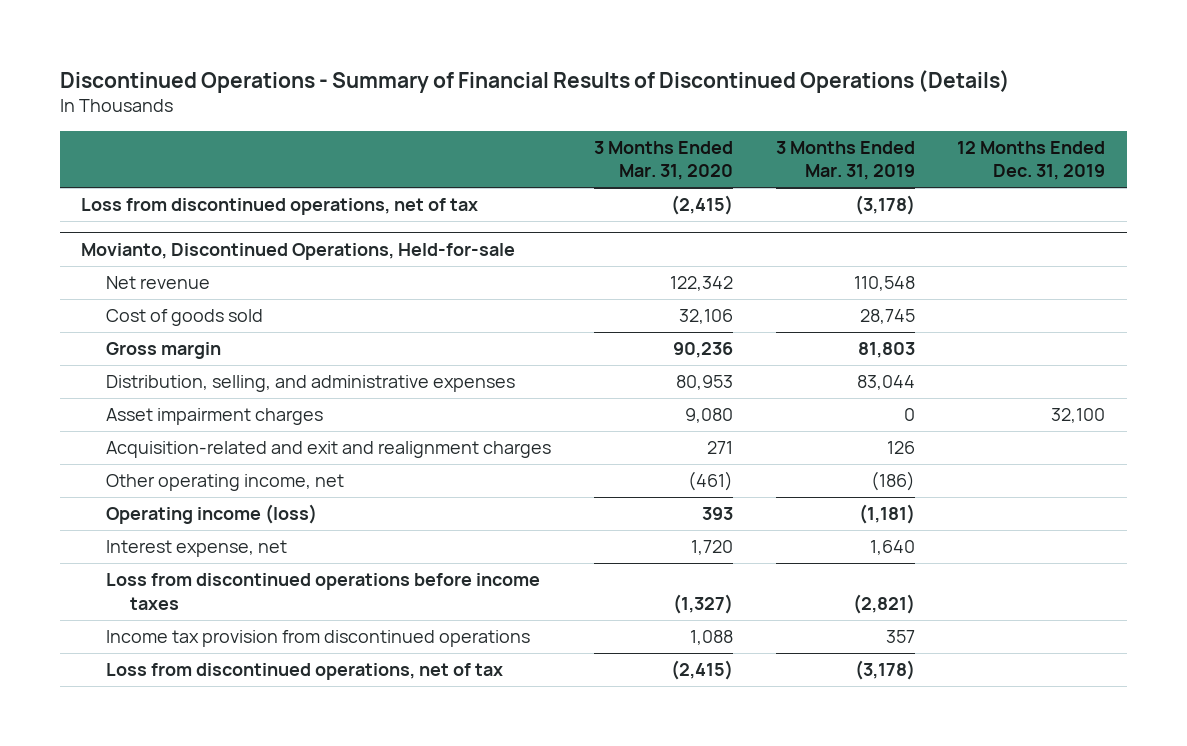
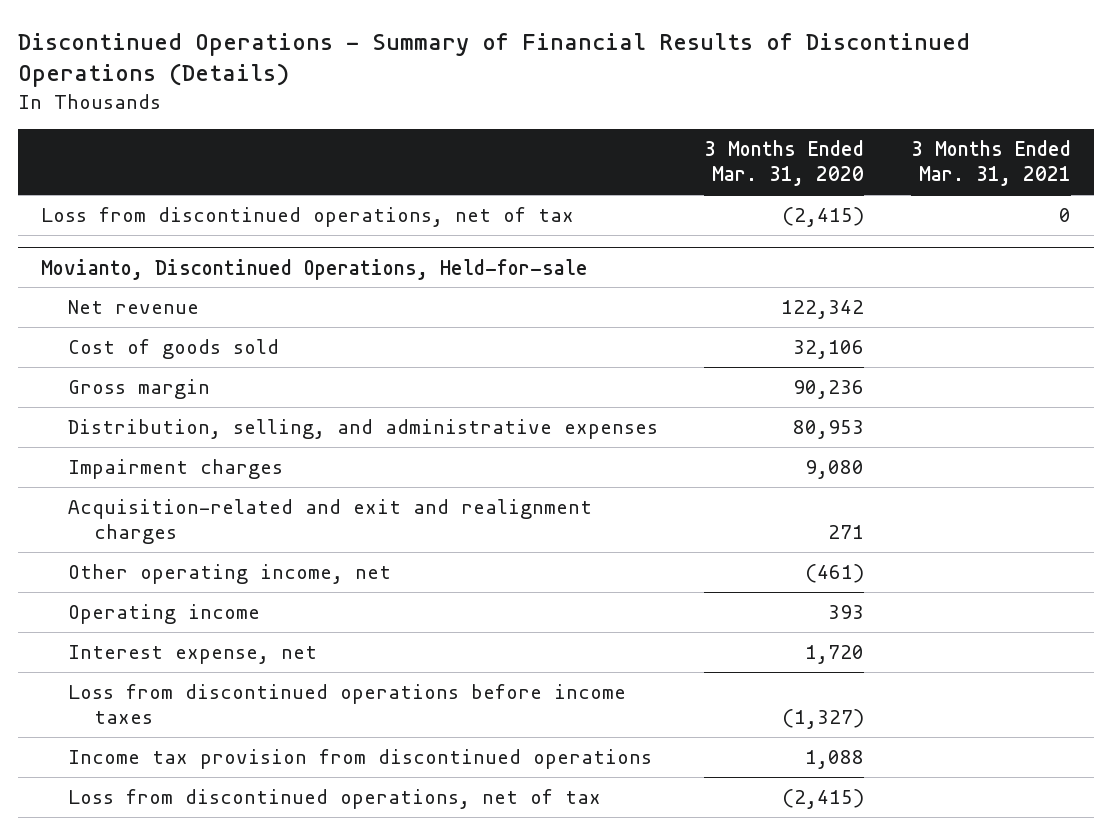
- | 3 Months Ended Mar. 31, 2020 | 3 Months Ended Mar. 31, 2019 | 12 Months Ended Dec. 31, 2019
+ | 3 Months Ended Mar. 31, 2020 | 3 Months Ended Mar. 31, 2021
@ Movianto, Discontinued Operations, Held-for-sale
- Asset impairment charges | 9,080 | 0 | 32,100
+ Impairment charges | 9,080 |
- Operating income (loss) | 393 | (1,181) |
+ Operating income | 393 |

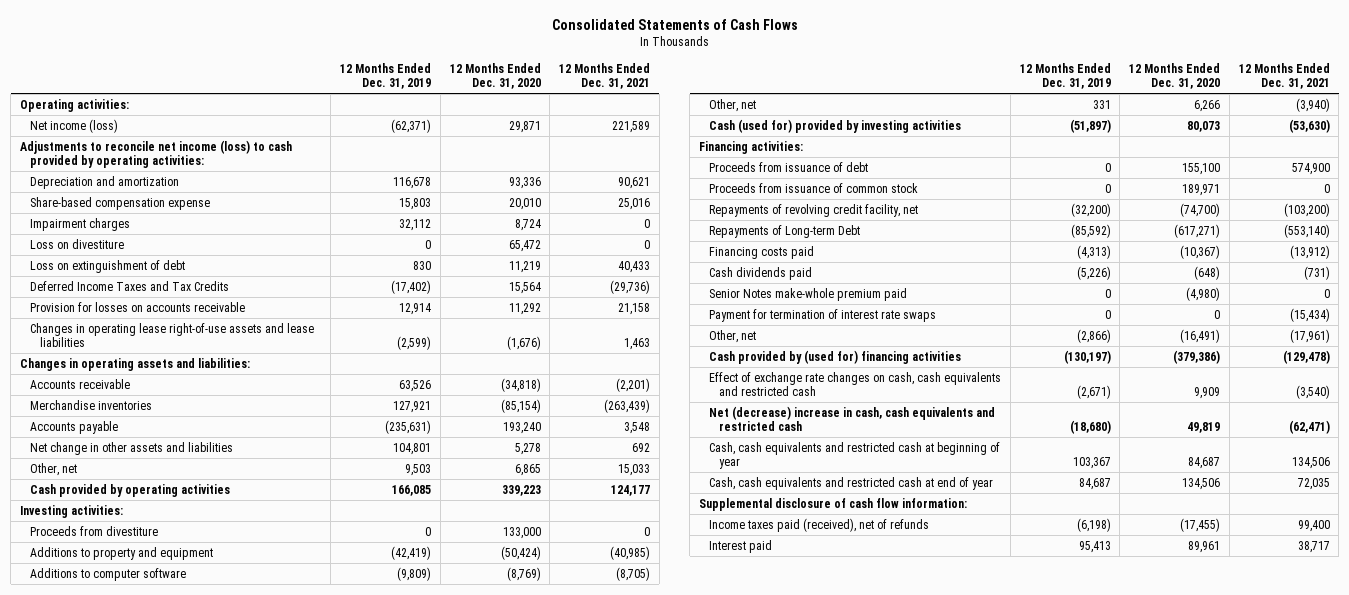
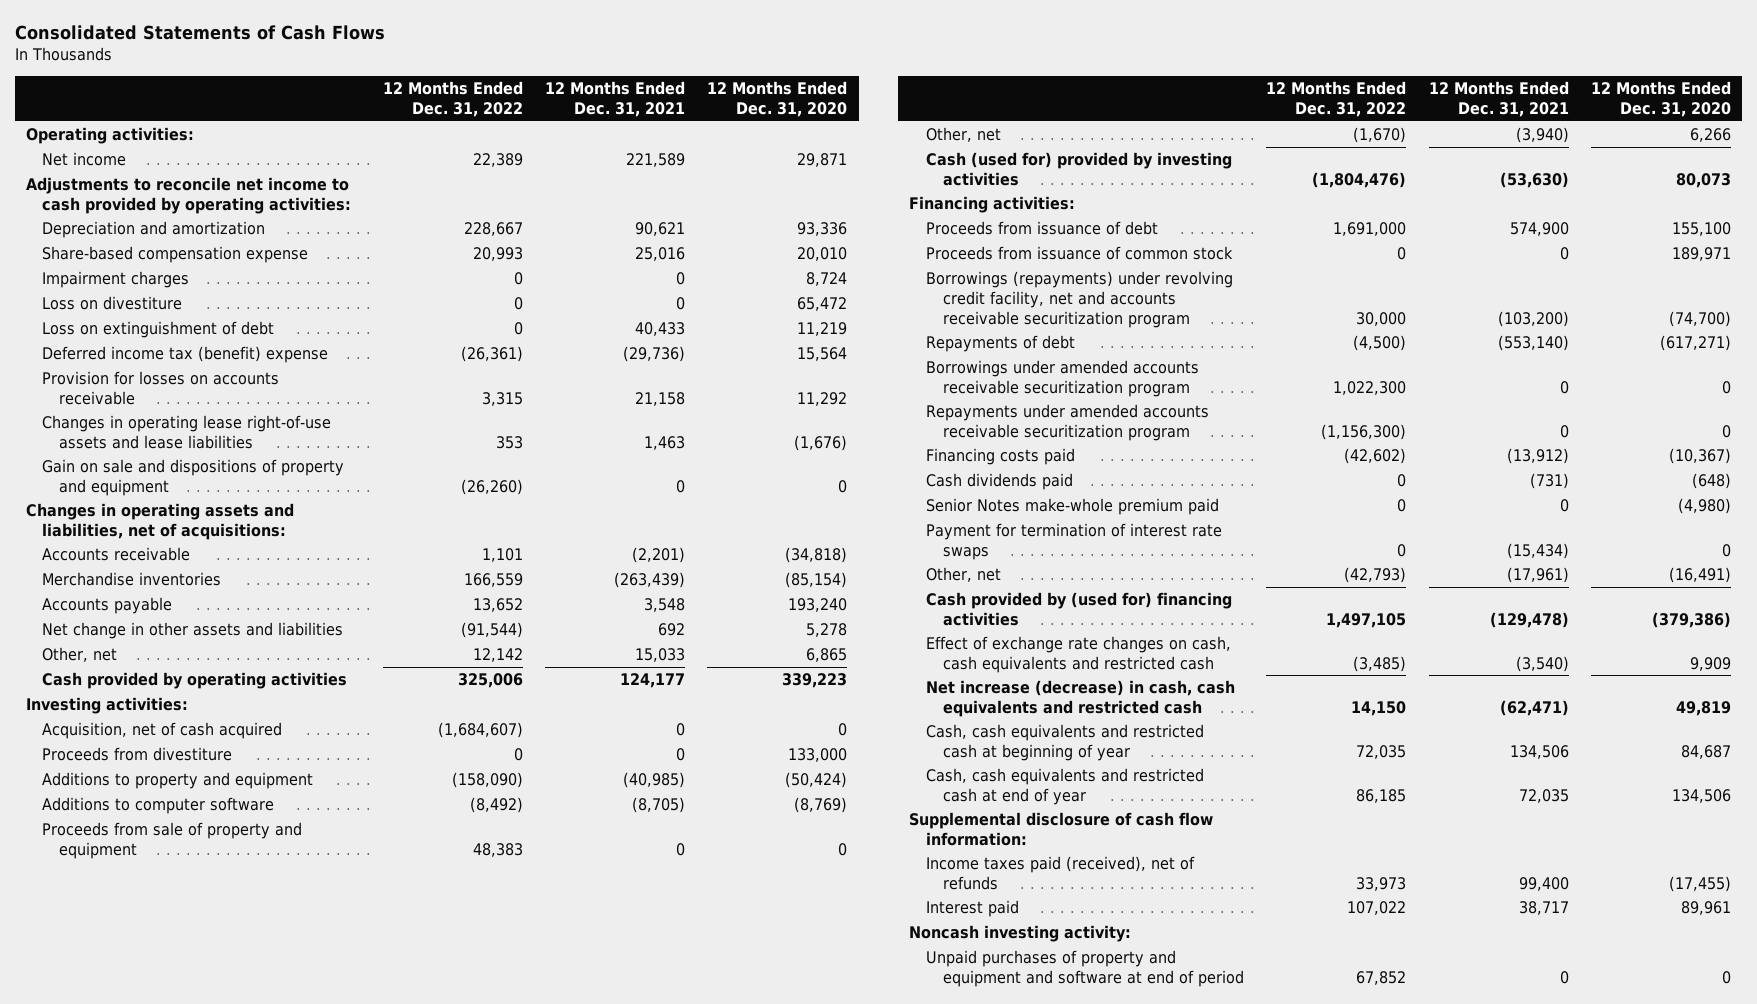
- | 12 Months Ended Dec. 31, 2019 | 12 Months Ended Dec. 31, 2020 | 12 Months Ended Dec. 31, 2021
+ | 12 Months Ended Dec. 31, 2022 | 12 Months Ended Dec. 31, 2021 | 12 Months Ended Dec. 31, 2020
- Net income (loss) | (62,371) | 29,871 | 221,589
- Adjustments to reconcile net income (loss) to cash provided by operating activities:
+ Net income | 22,389 | 221,589 | 29,871
+ Adjustments to reconcile net income to cash provided by operating activities:
- Deferred Income Taxes and Tax Credits | (17,402) | 15,564 | (29,736)
+ Deferred income tax (benefit) expense | (26,361) | (29,736) | 15,564
- Changes in operating assets and liabilities:
+ Gain on sale and dispositions of property and equipment | (26,260) | 0 | 0
+ Changes in operating assets and liabilities, net of acquisitions:
+ Acquisition, net of cash acquired | (1,684,607) | 0 | 0
+ Proceeds from sale of property and equipment | 48,383 | 0 | 0
- Repayments of revolving credit facility, net | (32,200) | (74,700) | (103,200)
- Repayments of Long-term Debt | (85,592) | (617,271) | (553,140)
+ Borrowings (repayments) under revolving credit facility, net and accounts receivable securitization program | 30,000 | (103,200) | (74,700)
+ Repayments of debt | (4,500) | (553,140) | (617,271)
+ Borrowings under amended accounts receivable securitization program | 1,022,300 | 0 | 0
+ Repayments under amended accounts receivable securitization program | (1,156,300) | 0 | 0
- Net (decrease) increase in cash, cash equivalents and restricted cash | (18,680) | 49,819 | (62,471)
+ Net increase (decrease) in cash, cash equivalents and restricted cash | 14,150 | (62,471) | 49,819
+ Noncash investing activity:
+ Unpaid purchases of property and equipment and software at end of period | 67,852 | 0 | 0

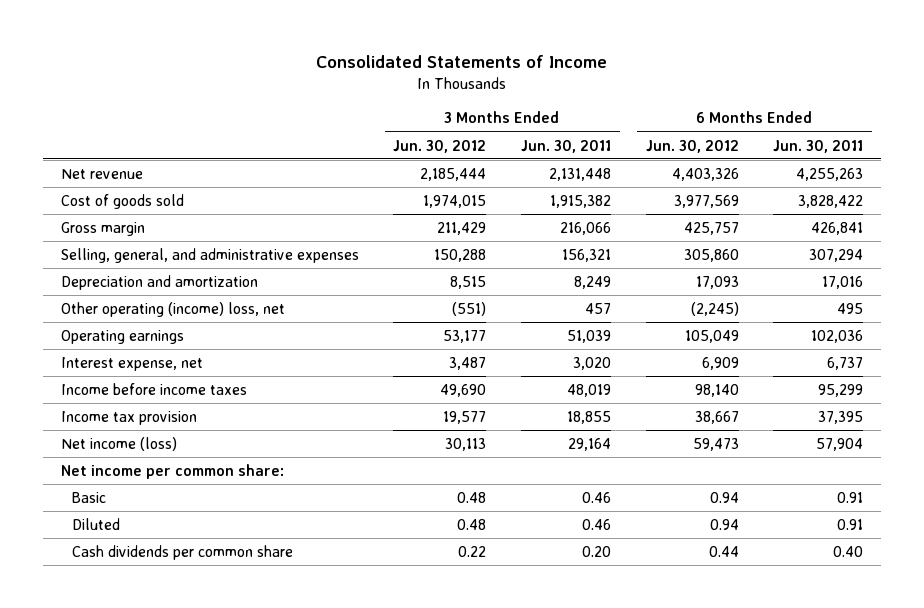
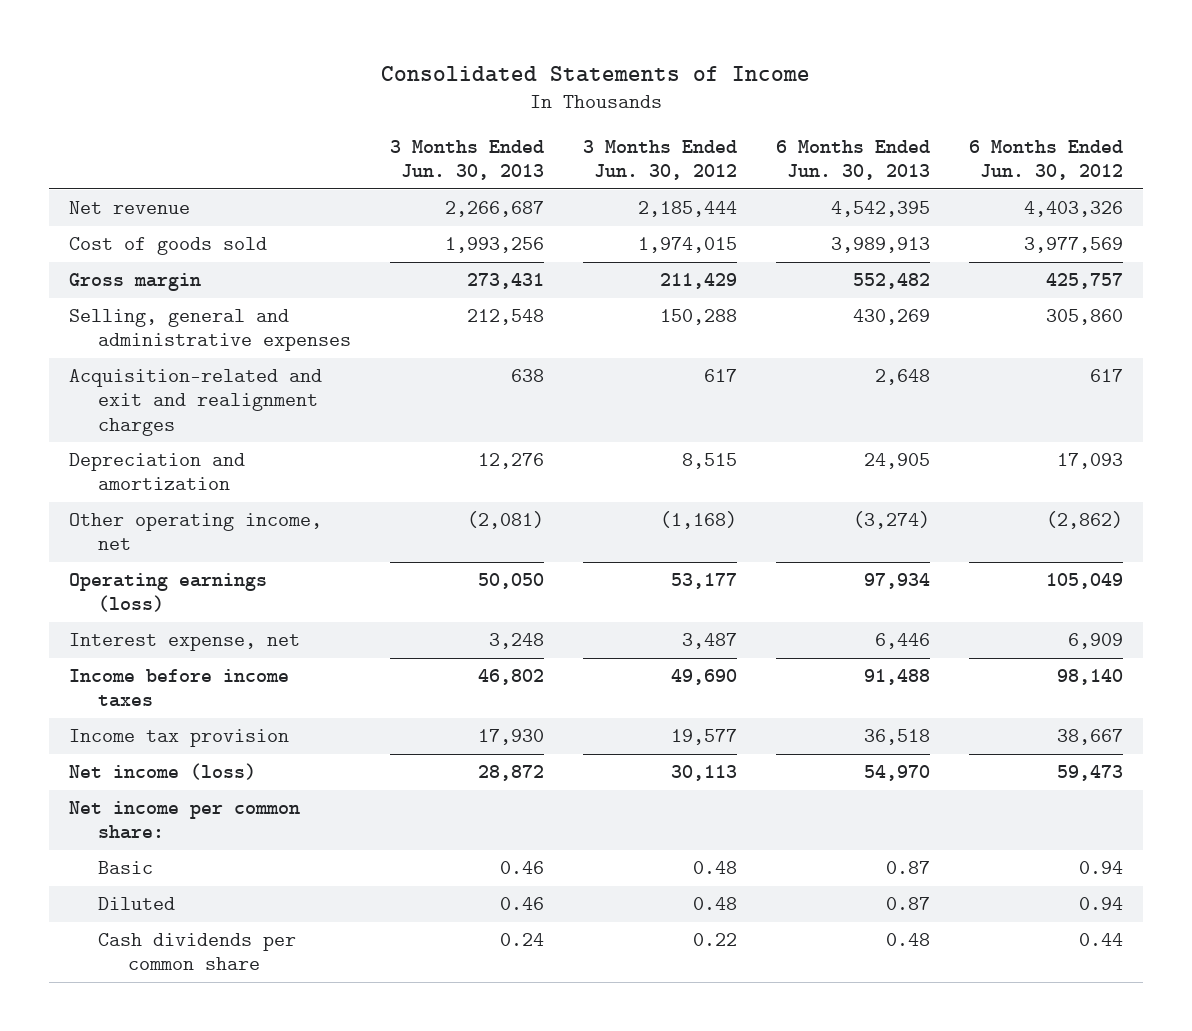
- | 3 Months Ended Jun. 30, 2012 | 3 Months Ended Jun. 30, 2011 | 6 Months Ended Jun. 30, 2012 | 6 Months Ended Jun. 30, 2011
+ | 3 Months Ended Jun. 30, 2013 | 3 Months Ended Jun. 30, 2012 | 6 Months Ended Jun. 30, 2013 | 6 Months Ended Jun. 30, 2012
- Selling, general, and administrative expenses | 150,288 | 156,321 | 305,860 | 307,294
+ Selling, general and administrative expenses | 212,548 | 150,288 | 430,269 | 305,860
+ Acquisition-related and exit and realignment charges | 638 | 617 | 2,648 | 617
- Other operating (income) loss, net | (551) | 457 | (2,245) | 495
- Operating earnings | 53,177 | 51,039 | 105,049 | 102,036
+ Other operating income, net | (2,081) | (1,168) | (3,274) | (2,862)
+ Operating earnings (loss) | 50,050 | 53,177 | 97,934 | 105,049

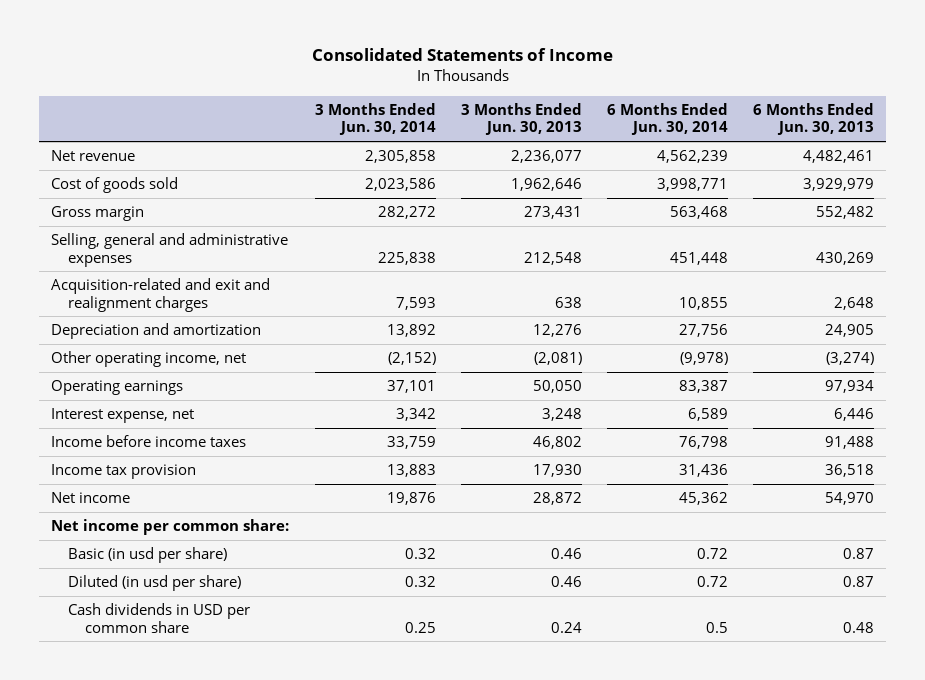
- | 3 Months Ended Jun. 30, 2013 | 3 Months Ended Jun. 30, 2012 | 6 Months Ended Jun. 30, 2013 | 6 Months Ended Jun. 30, 2012
+ | 3 Months Ended Jun. 30, 2014 | 3 Months Ended Jun. 30, 2013 | 6 Months Ended Jun. 30, 2014 | 6 Months Ended Jun. 30, 2013
- Net revenue | 2,266,687 | 2,185,444 | 4,542,395 | 4,403,326
- Cost of goods sold | 1,993,256 | 1,974,015 | 3,989,913 | 3,977,569
+ Net revenue | 2,305,858 | 2,236,077 | 4,562,239 | 4,482,461
+ Cost of goods sold | 2,023,586 | 1,962,646 | 3,998,771 | 3,929,979
- Operating earnings (loss) | 50,050 | 53,177 | 97,934 | 105,049
+ Operating earnings | 37,101 | 50,050 | 83,387 | 97,934
- Net income (loss) | 28,872 | 30,113 | 54,970 | 59,473
+ Net income | 19,876 | 28,872 | 45,362 | 54,970
- Basic | 0.46 | 0.48 | 0.87 | 0.94
- Diluted | 0.46 | 0.48 | 0.87 | 0.94
- Cash dividends per common share | 0.24 | 0.22 | 0.48 | 0.44
+ Basic (in usd per share) | 0.32 | 0.46 | 0.72 | 0.87
+ Diluted (in usd per share) | 0.32 | 0.46 | 0.72 | 0.87
+ Cash dividends in USD per common share | 0.25 | 0.24 | 0.5 | 0.48

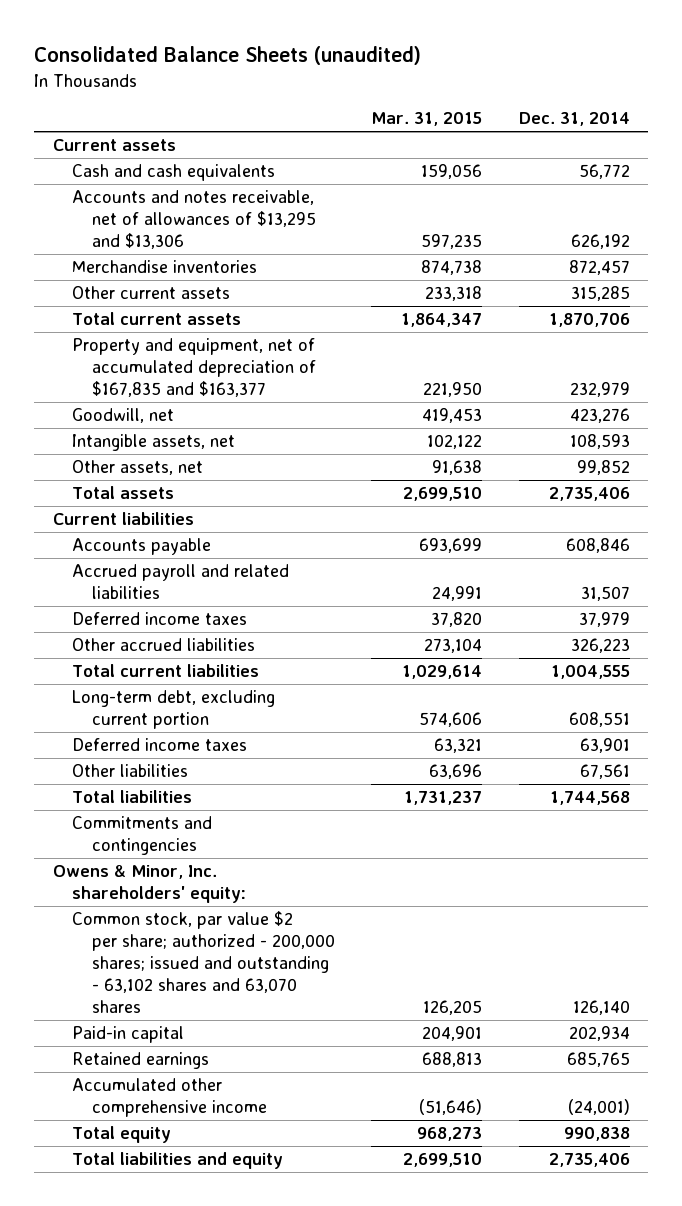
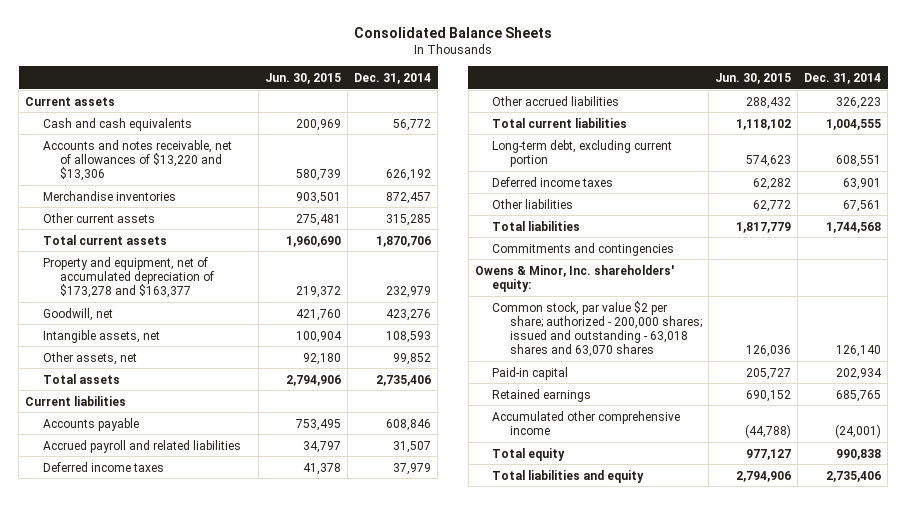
- Consolidated Balance Sheets (unaudited)
+ Consolidated Balance Sheets
- | Mar. 31, 2015 | Dec. 31, 2014
+ | Jun. 30, 2015 | Dec. 31, 2014
- Accounts and notes receivable, net of allowances of $13,295 and $13,306 | 597,235 | 626,192
+ Accounts and notes receivable, net of allowances of $13,220 and $13,306 | 580,739 | 626,192
- Property and equipment, net of accumulated depreciation of $167,835 and $163,377 | 221,950 | 232,979
+ Property and equipment, net of accumulated depreciation of $173,278 and $163,377 | 219,372 | 232,979
- Common stock, par value $2 per share; authorized - 200,000 shares; issued and outstanding - 63,102 shares and 63,070 shares | 126,205 | 126,140
+ Common stock, par value $2 per share; authorized - 200,000 shares; issued and outstanding - 63,018 shares and 63,070 shares | 126,036 | 126,140

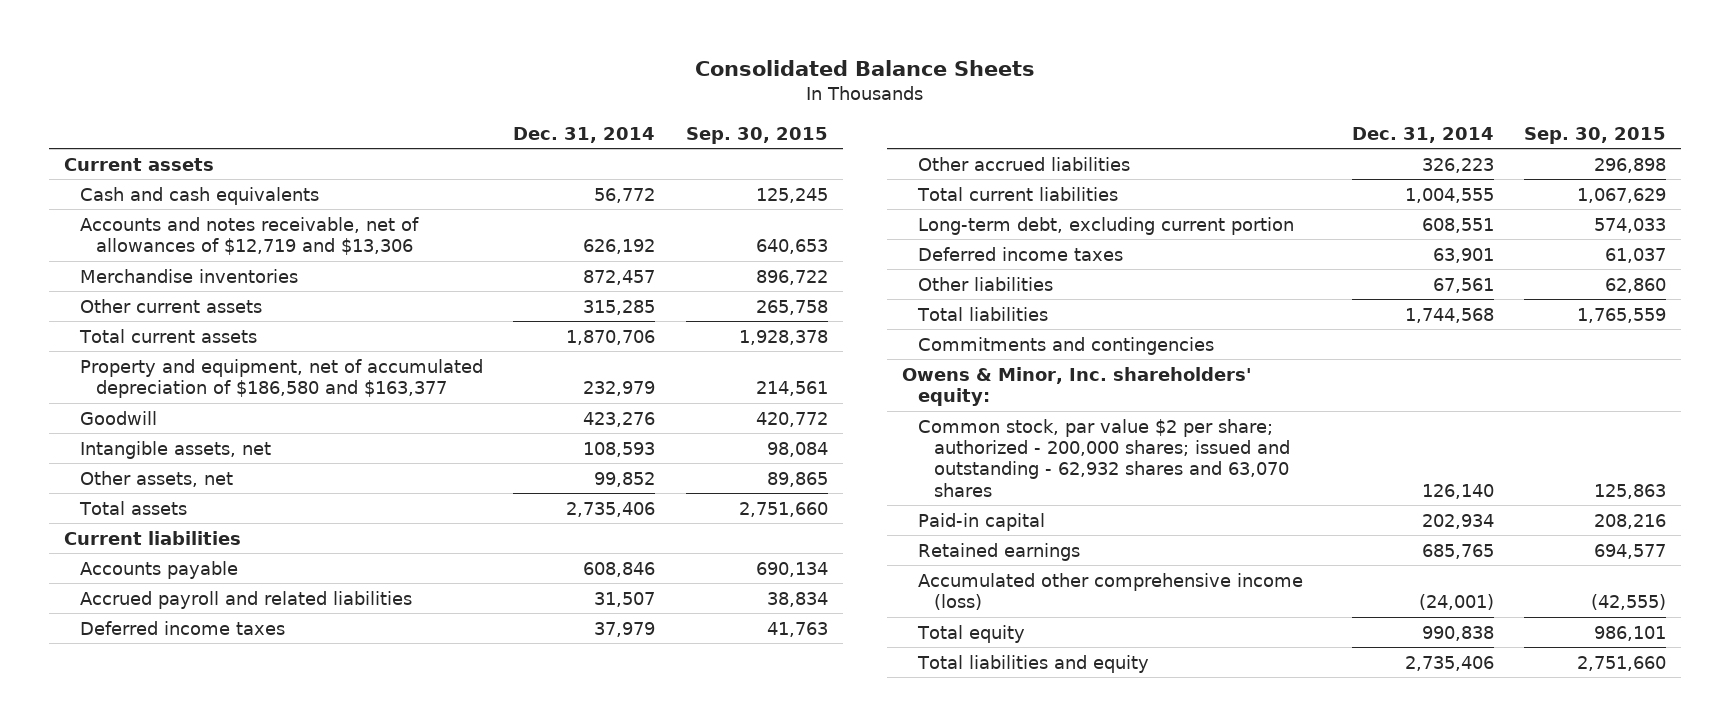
- | Jun. 30, 2015 | Dec. 31, 2014
+ | Dec. 31, 2014 | Sep. 30, 2015
- Accounts and notes receivable, net of allowances of $13,220 and $13,306 | 580,739 | 626,192
+ Accounts and notes receivable, net of allowances of $12,719 and $13,306 | 626,192 | 640,653
- Property and equipment, net of accumulated depreciation of $173,278 and $163,377 | 219,372 | 232,979
- Goodwill, net | 421,760 | 423,276
+ Property and equipment, net of accumulated depreciation of $186,580 and $163,377 | 232,979 | 214,561
+ Goodwill | 423,276 | 420,772
- Common stock, par value $2 per share; authorized - 200,000 shares; issued and outstanding - 63,018 shares and 63,070 shares | 126,036 | 126,140
+ Common stock, par value $2 per share; authorized - 200,000 shares; issued and outstanding - 62,932 shares and 63,070 shares | 126,140 | 125,863
- Accumulated other comprehensive income | (44,788) | (24,001)
+ Accumulated other comprehensive income (loss) | (24,001) | (42,555)

